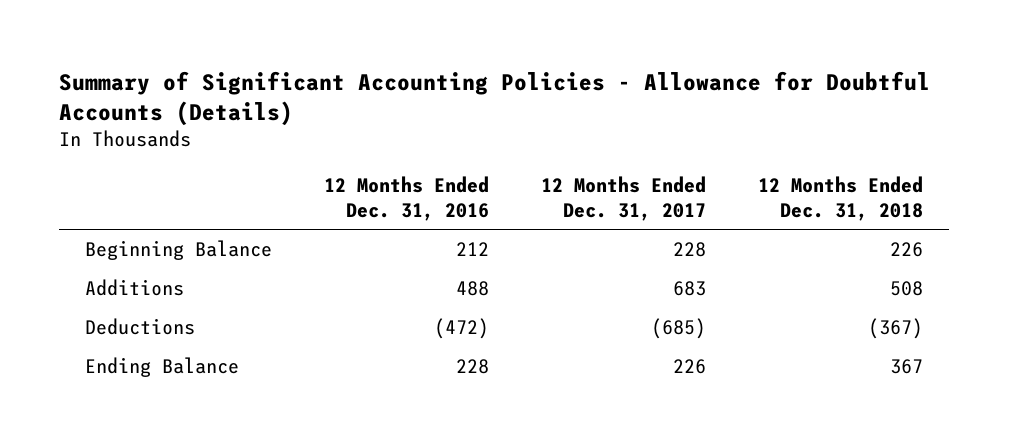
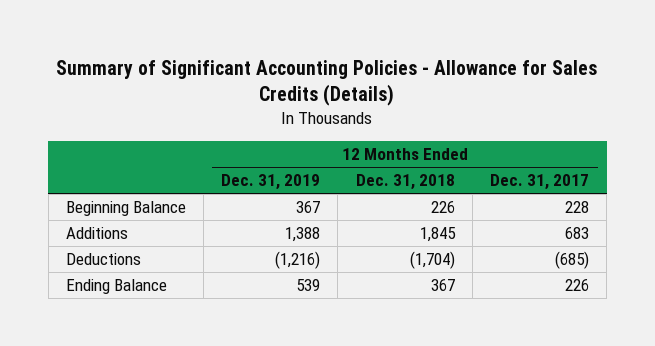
- Summary of Significant Accounting Policies - Allowance for Doubtful Accounts (Details)
+ Summary of Significant Accounting Policies - Allowance for Sales Credits (Details)
- | 12 Months Ended Dec. 31, 2016 | 12 Months Ended Dec. 31, 2017 | 12 Months Ended Dec. 31, 2018
+ | 12 Months Ended Dec. 31, 2019 | 12 Months Ended Dec. 31, 2018 | 12 Months Ended Dec. 31, 2017
- Additions | 488 | 683 | 508
- Deductions | (472) | (685) | (367)
+ Additions | 1,388 | 1,845 | 683
+ Deductions | (1,216) | (1,704) | (685)

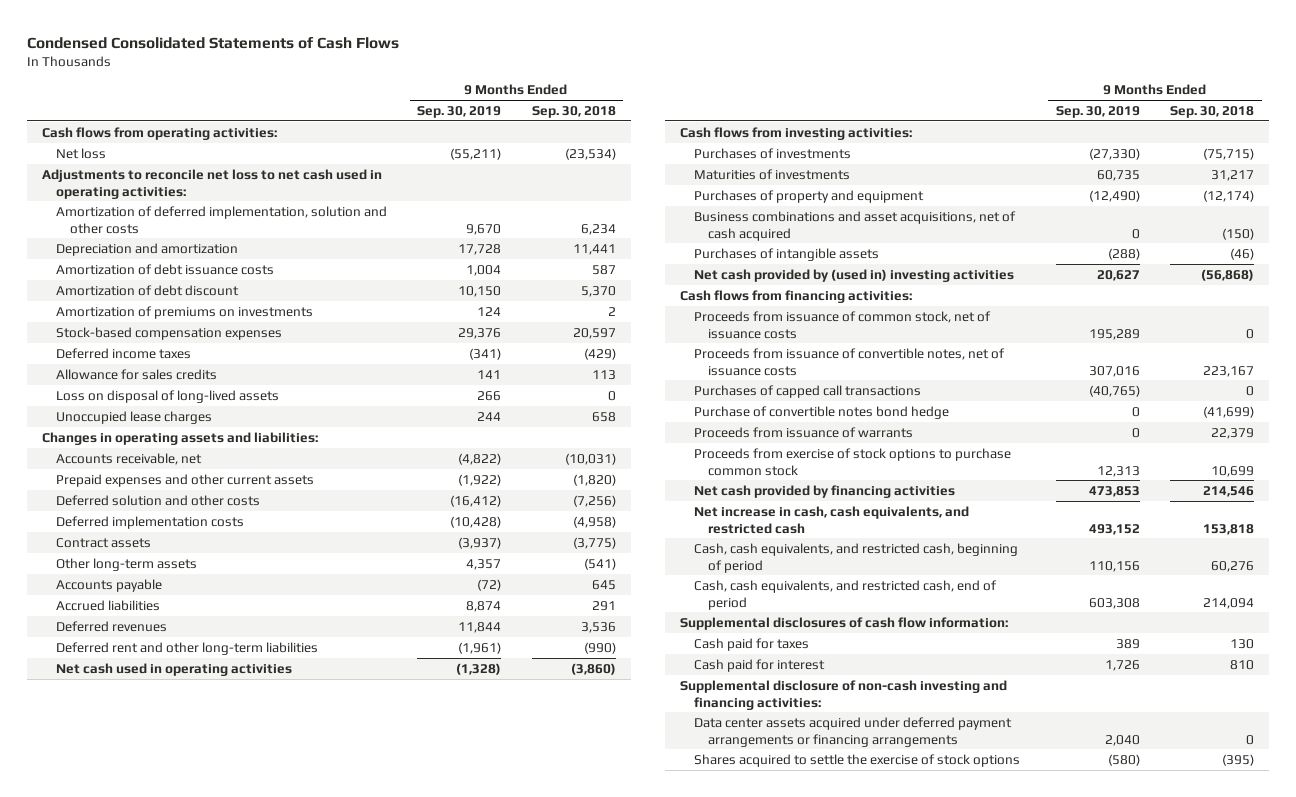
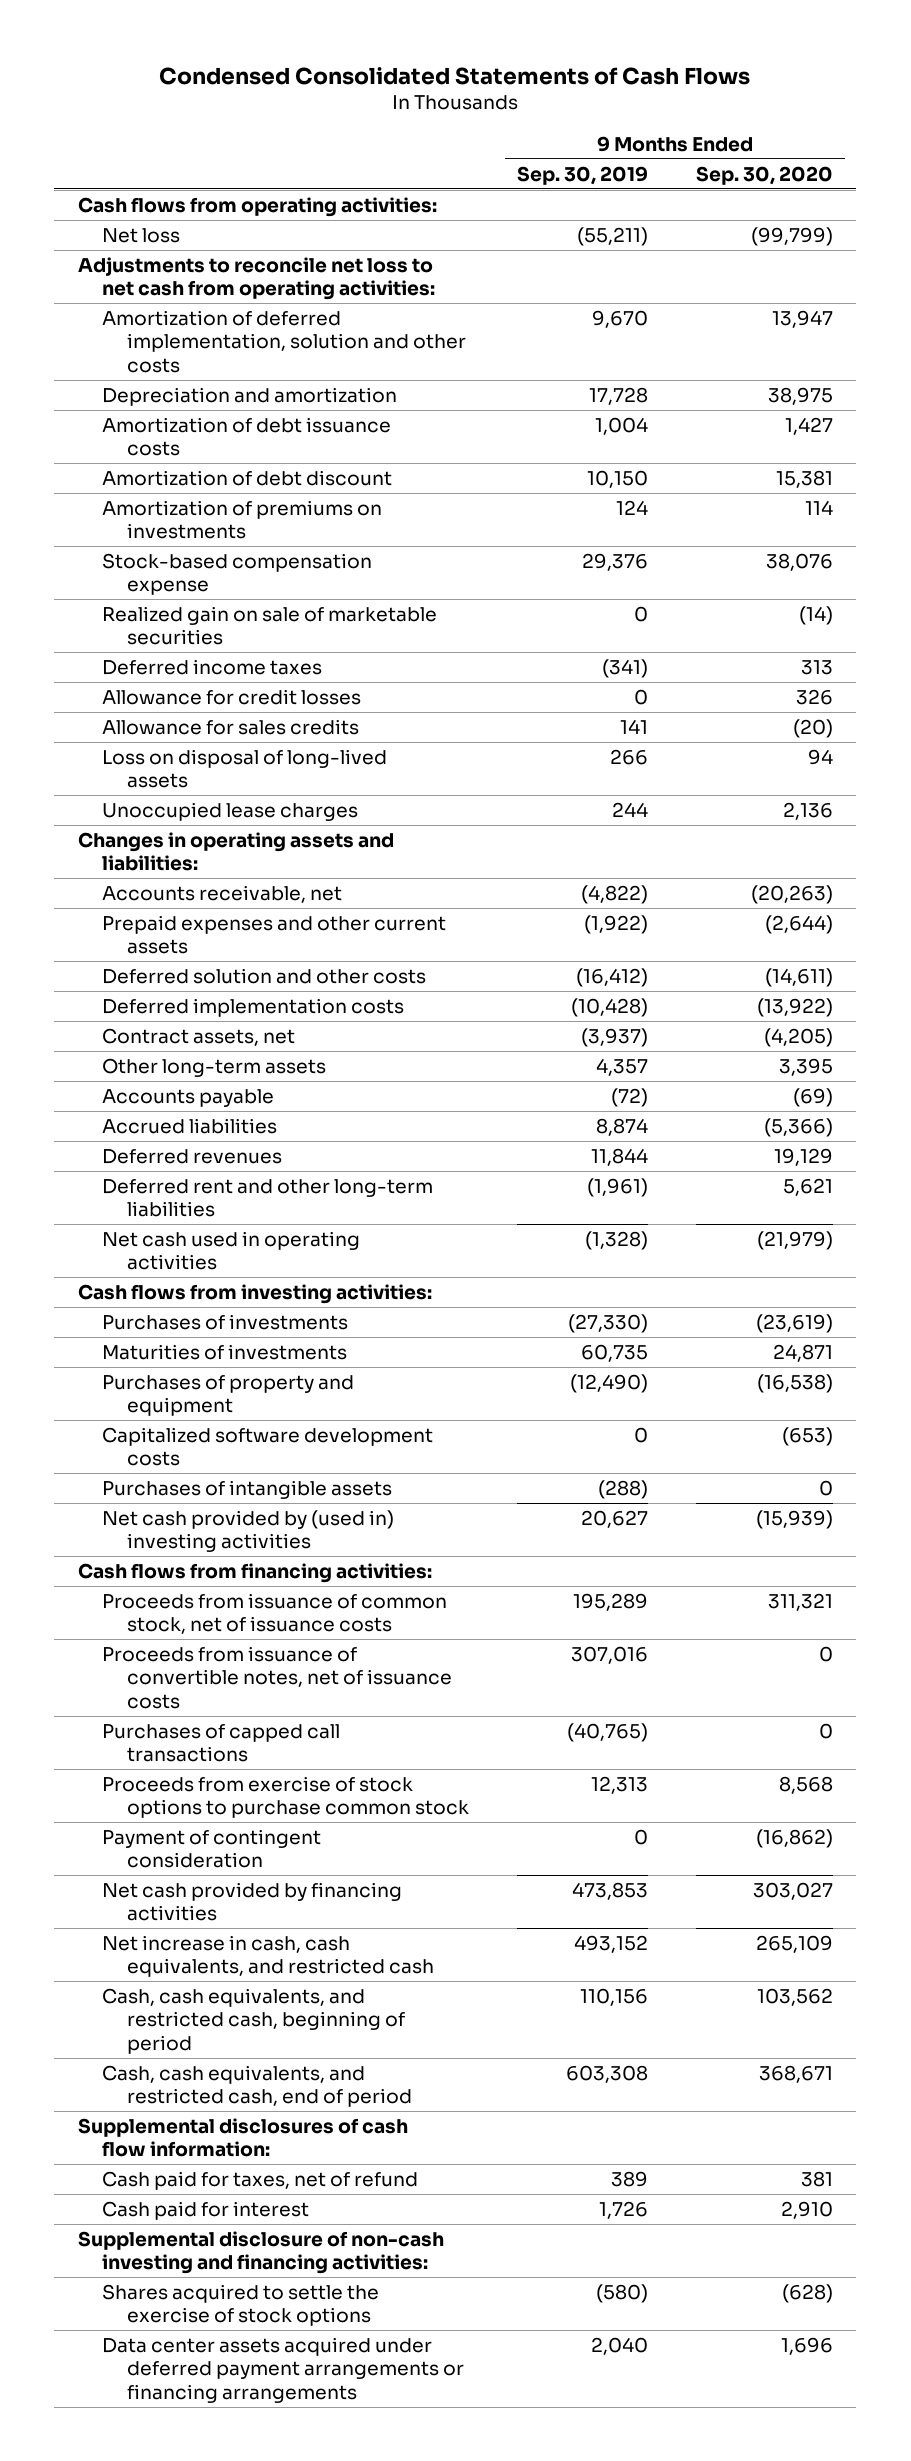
- | 9 Months Ended Sep. 30, 2019 | 9 Months Ended Sep. 30, 2018
+ | 9 Months Ended Sep. 30, 2019 | 9 Months Ended Sep. 30, 2020
- Adjustments to reconcile net loss to net cash used in operating activities:
+ Adjustments to reconcile net loss to net cash from operating activities:
- Stock-based compensation expenses | 29,376 | 20,597
+ Stock-based compensation expense | 29,376 | 38,076
+ Realized gain on sale of marketable securities | 0 | (14)
+ Allowance for credit losses | 0 | 326
- Contract assets | (3,937) | (3,775)
+ Contract assets, net | (3,937) | (4,205)
- Business combinations and asset acquisitions, net of cash acquired | 0 | (150)
+ Capitalized software development costs | 0 | (653)
- Purchase of convertible notes bond hedge | 0 | (41,699)
- Proceeds from issuance of warrants | 0 | 22,379
+ Payment of contingent consideration | 0 | (16,862)
- Cash paid for taxes | 389 | 130
+ Cash paid for taxes, net of refund | 389 | 381
moved down: Data center assets acquired under deferred payment arrangements or financing arrangements | 2,040 | 1,696

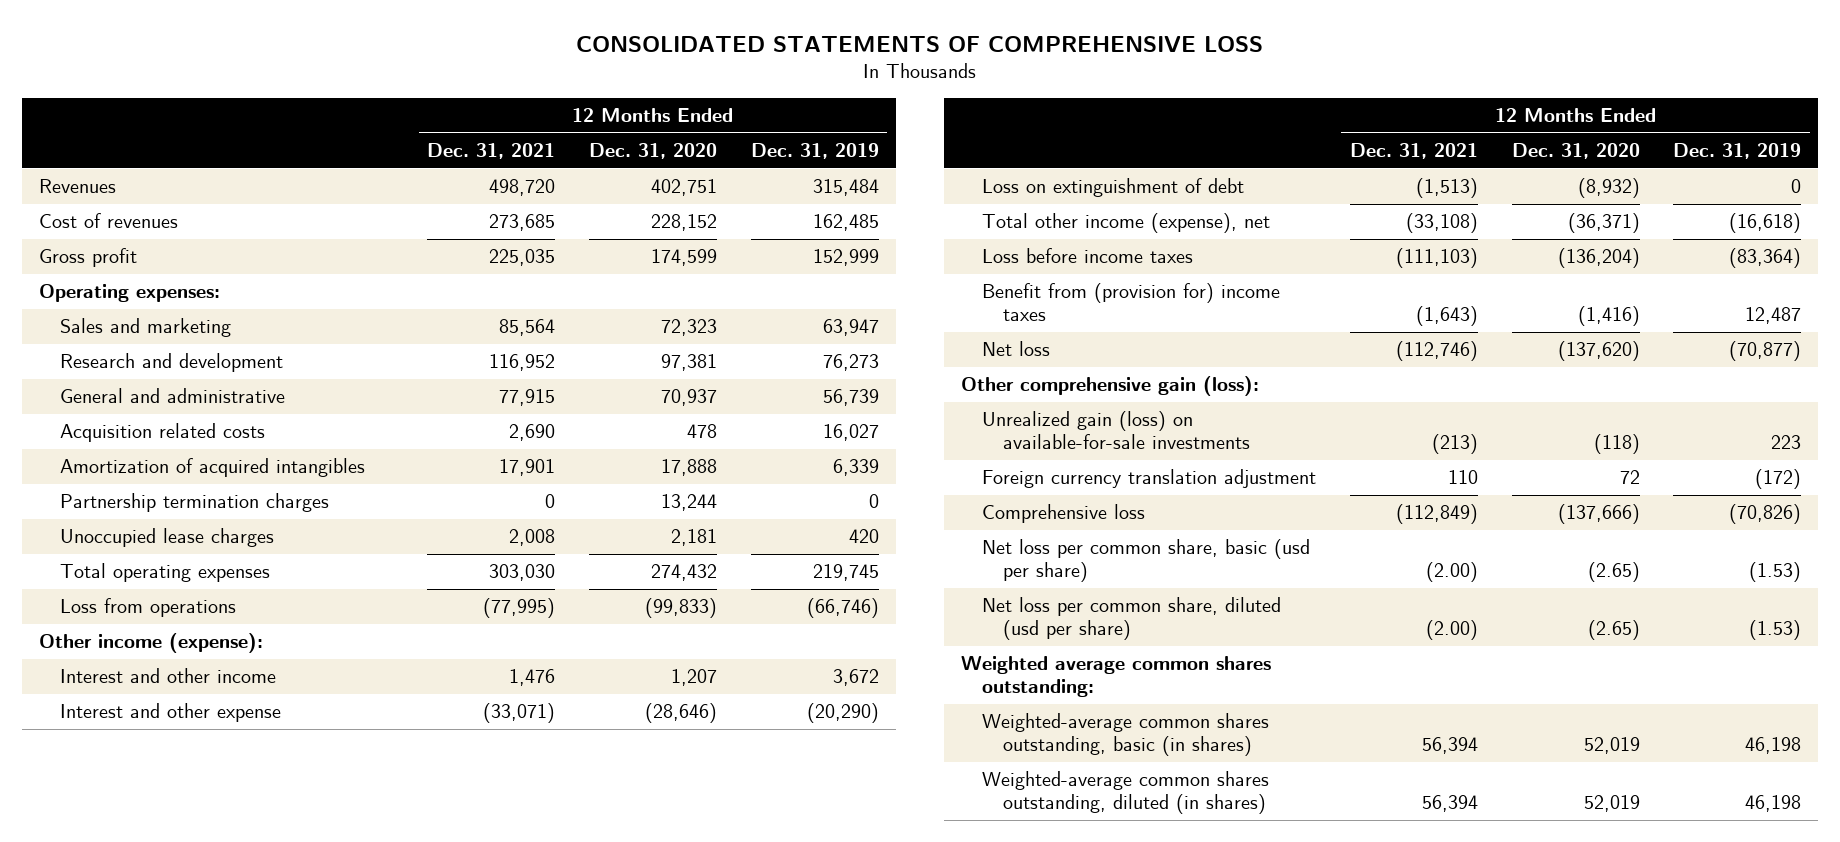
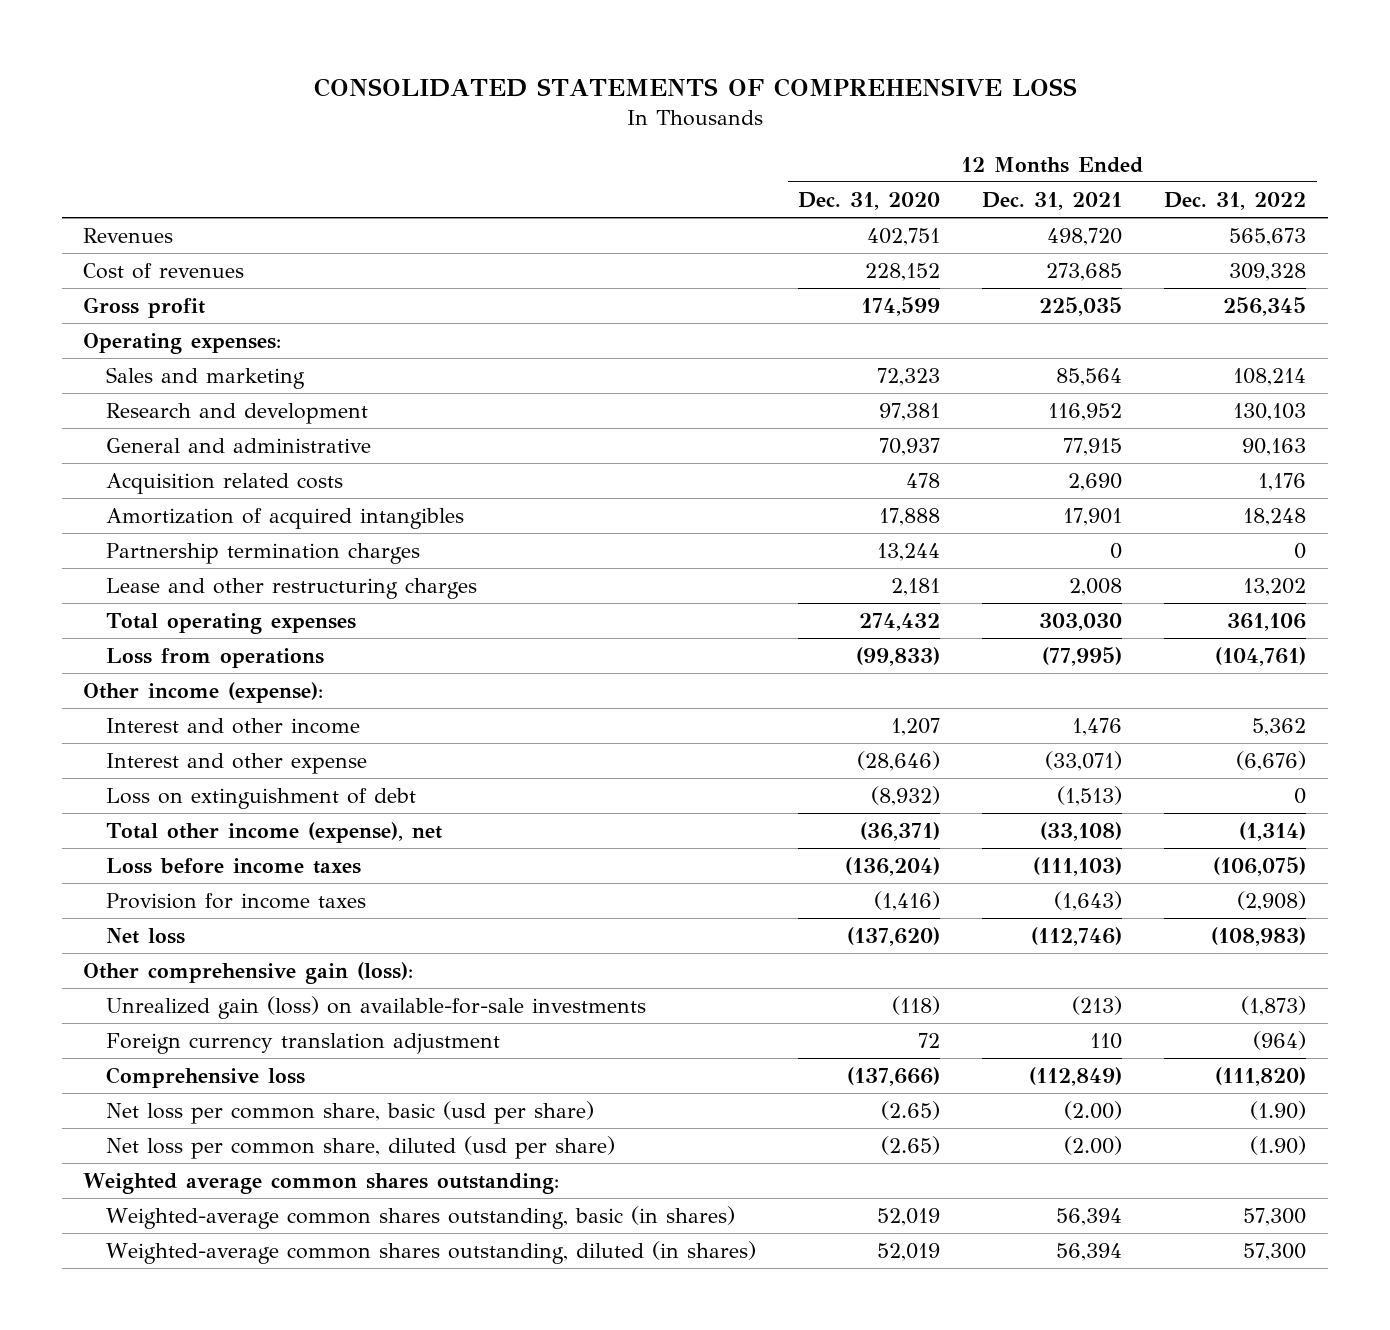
- | 12 Months Ended Dec. 31, 2021 | 12 Months Ended Dec. 31, 2020 | 12 Months Ended Dec. 31, 2019
+ | 12 Months Ended Dec. 31, 2020 | 12 Months Ended Dec. 31, 2021 | 12 Months Ended Dec. 31, 2022
- Unoccupied lease charges | 2,008 | 2,181 | 420
+ Lease and other restructuring charges | 2,181 | 2,008 | 13,202
- Benefit from (provision for) income taxes | (1,643) | (1,416) | 12,487
+ Provision for income taxes | (1,416) | (1,643) | (2,908)

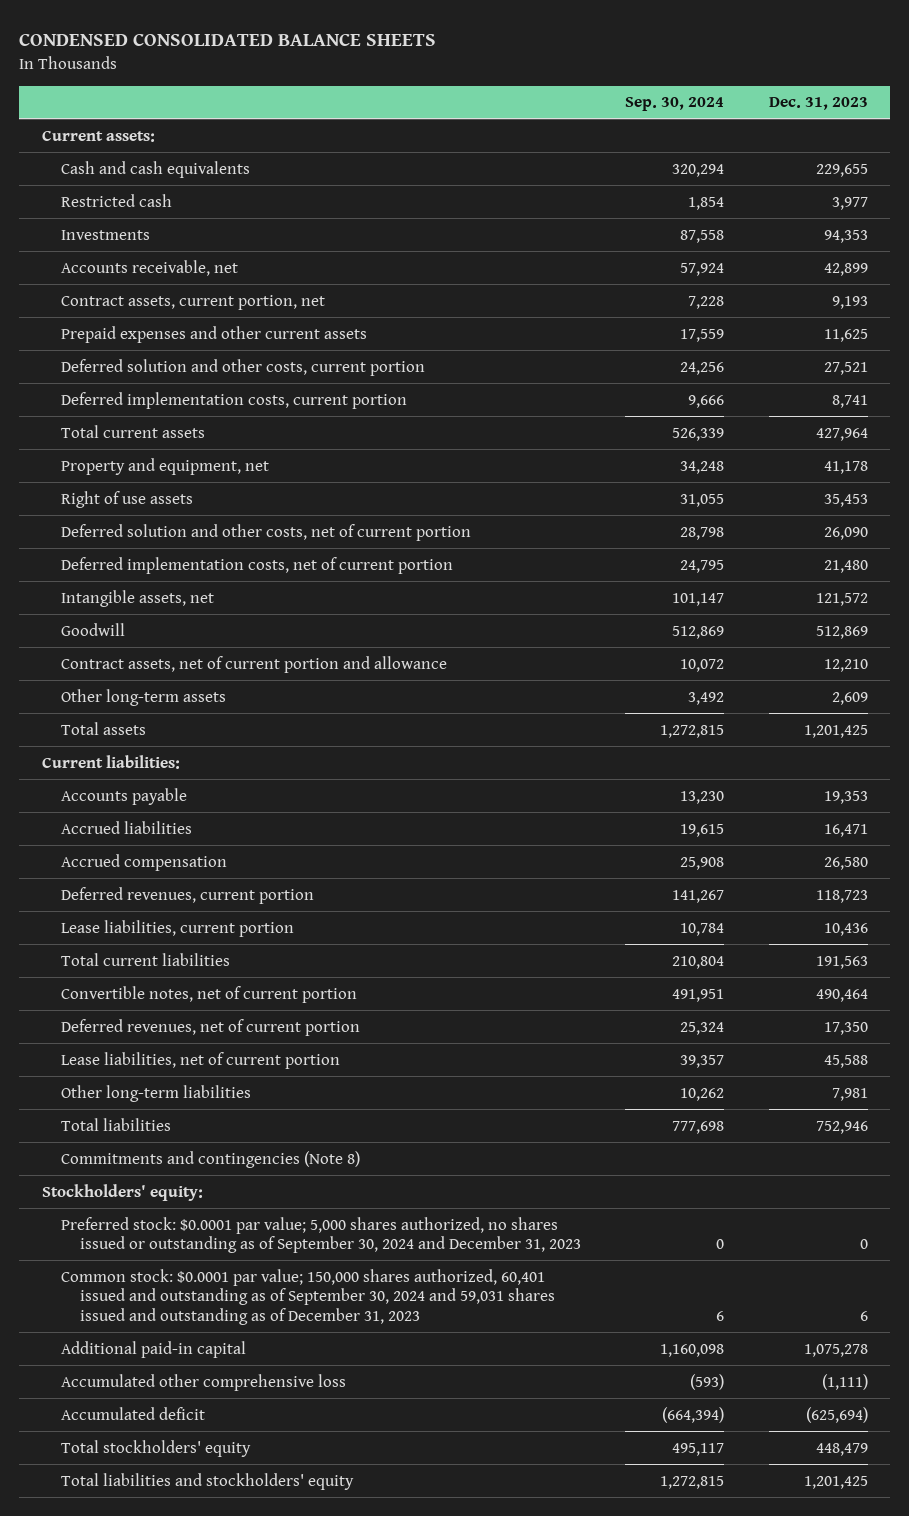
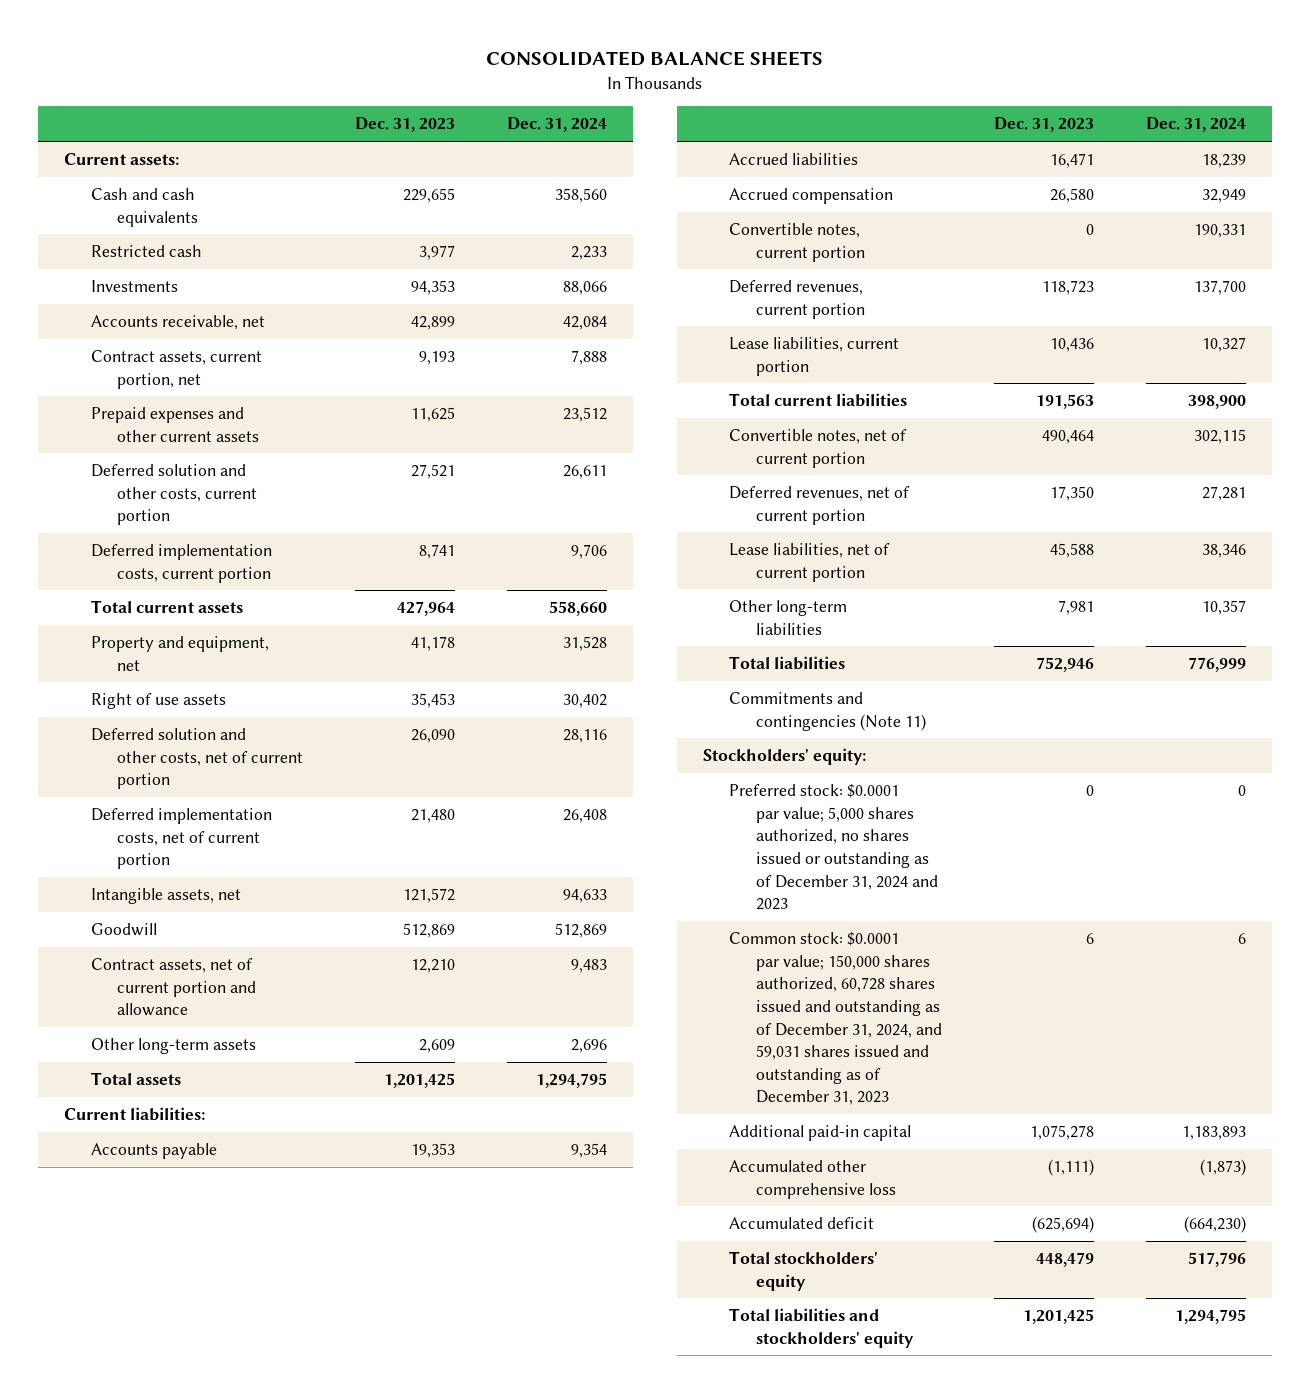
- CONDENSED CONSOLIDATED BALANCE SHEETS
+ CONSOLIDATED BALANCE SHEETS
- | Sep. 30, 2024 | Dec. 31, 2023
+ | Dec. 31, 2023 | Dec. 31, 2024
+ Convertible notes, current portion | 0 | 190,331
- Commitments and contingencies (Note 8)
+ Commitments and contingencies (Note 11)
- Preferred stock: $0.0001 par value; 5,000 shares authorized, no shares issued or outstanding as of September 30, 2024 and December 31, 2023 | 0 | 0
- Common stock: $0.0001 par value; 150,000 shares authorized, 60,401 issued and outstanding as of September 30, 2024 and 59,031 shares issued and outstanding as of December 31, 2023 | 6 | 6
+ Preferred stock: $0.0001 par value; 5,000 shares authorized, no shares issued or outstanding as of December 31, 2024 and 2023 | 0 | 0
+ Common stock: $0.0001 par value; 150,000 shares authorized, 60,728 shares issued and outstanding as of December 31, 2024, and 59,031 shares issued and outstanding as of December 31, 2023 | 6 | 6

